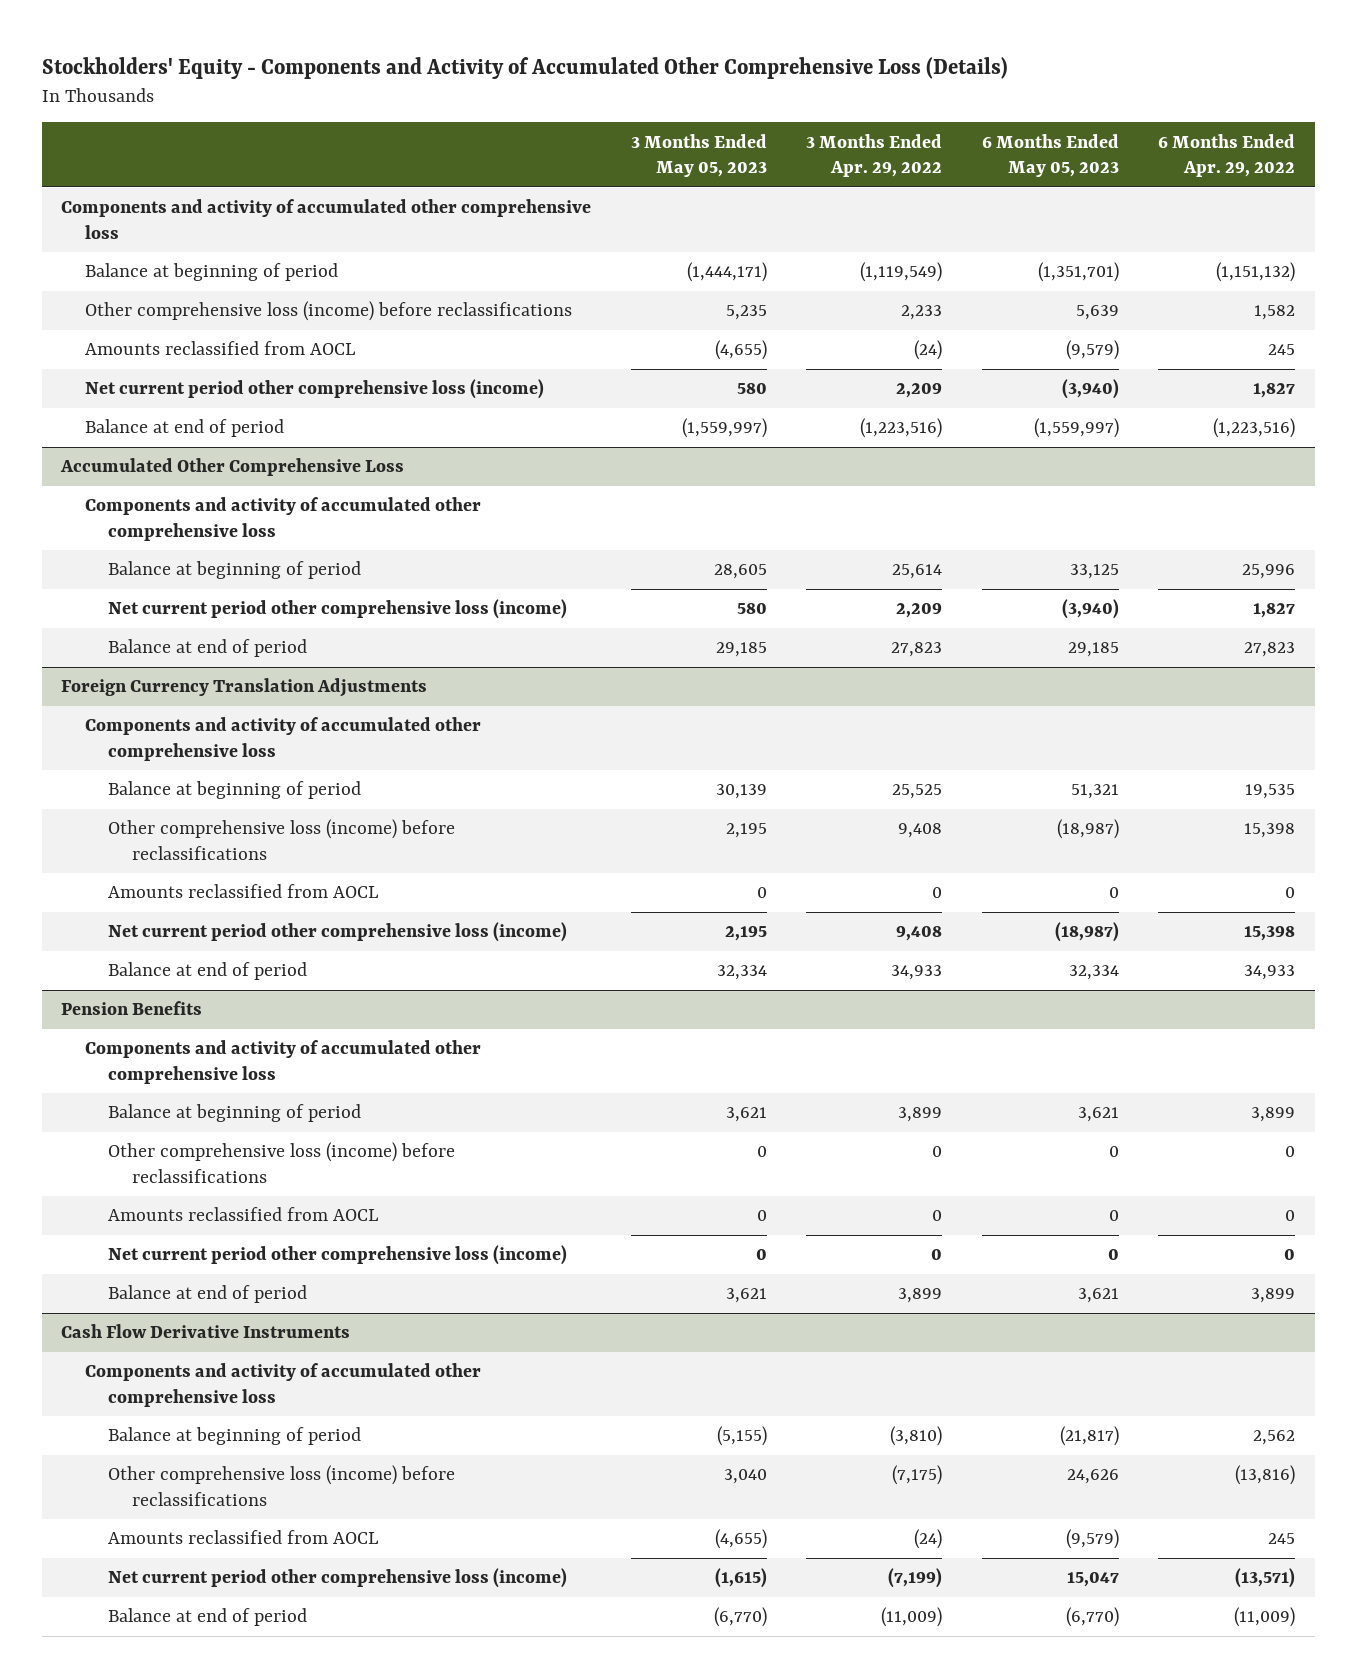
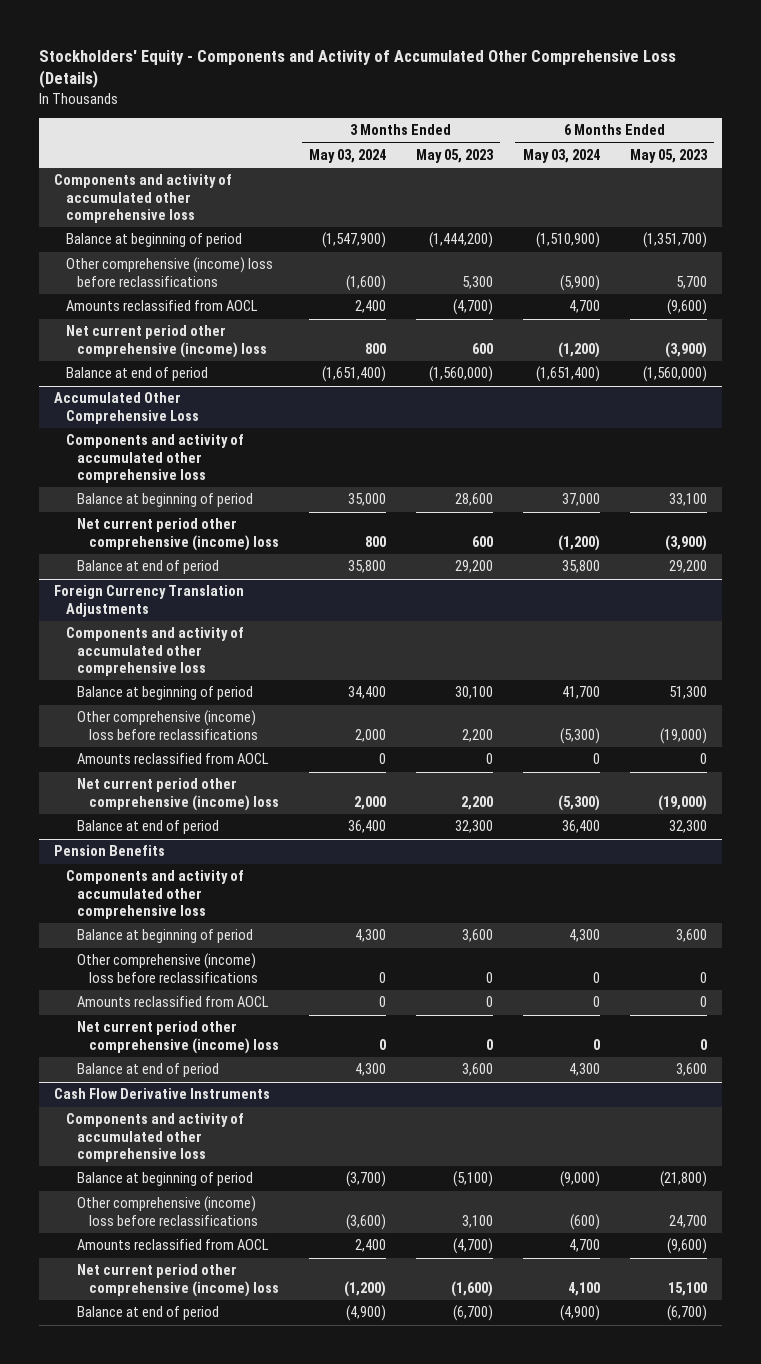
- | 3 Months Ended May 05, 2023 | 3 Months Ended Apr. 29, 2022 | 6 Months Ended May 05, 2023 | 6 Months Ended Apr. 29, 2022
+ | 3 Months Ended May 03, 2024 | 3 Months Ended May 05, 2023 | 6 Months Ended May 03, 2024 | 6 Months Ended May 05, 2023
- Balance at beginning of period | (1,444,171) | (1,119,549) | (1,351,701) | (1,151,132)
- Other comprehensive loss (income) before reclassifications | 5,235 | 2,233 | 5,639 | 1,582
- Amounts reclassified from AOCL | (4,655) | (24) | (9,579) | 245
- Net current period other comprehensive loss (income) | 580 | 2,209 | (3,940) | 1,827
- Balance at end of period | (1,559,997) | (1,223,516) | (1,559,997) | (1,223,516)
+ Balance at beginning of period | (1,547,900) | (1,444,200) | (1,510,900) | (1,351,700)
+ Other comprehensive (income) loss before reclassifications | (1,600) | 5,300 | (5,900) | 5,700
+ Amounts reclassified from AOCL | 2,400 | (4,700) | 4,700 | (9,600)
+ Net current period other comprehensive (income) loss | 800 | 600 | (1,200) | (3,900)
+ Balance at end of period | (1,651,400) | (1,560,000) | (1,651,400) | (1,560,000)
@ Accumulated Other Comprehensive Loss
- Balance at beginning of period | 28,605 | 25,614 | 33,125 | 25,996
- Net current period other comprehensive loss (income) | 580 | 2,209 | (3,940) | 1,827
- Balance at end of period | 29,185 | 27,823 | 29,185 | 27,823
+ Balance at beginning of period | 35,000 | 28,600 | 37,000 | 33,100
+ Net current period other comprehensive (income) loss | 800 | 600 | (1,200) | (3,900)
+ Balance at end of period | 35,800 | 29,200 | 35,800 | 29,200
@ Foreign Currency Translation Adjustments
- Balance at beginning of period | 30,139 | 25,525 | 51,321 | 19,535
- Other comprehensive loss (income) before reclassifications | 2,195 | 9,408 | (18,987) | 15,398
+ Balance at beginning of period | 34,400 | 30,100 | 41,700 | 51,300
+ Other comprehensive (income) loss before reclassifications | 2,000 | 2,200 | (5,300) | (19,000)
- Net current period other comprehensive loss (income) | 2,195 | 9,408 | (18,987) | 15,398
- Balance at end of period | 32,334 | 34,933 | 32,334 | 34,933
+ Net current period other comprehensive (income) loss | 2,000 | 2,200 | (5,300) | (19,000)
+ Balance at end of period | 36,400 | 32,300 | 36,400 | 32,300
@ Pension Benefits
- Balance at beginning of period | 3,621 | 3,899 | 3,621 | 3,899
- Other comprehensive loss (income) before reclassifications | 0 | 0 | 0 | 0
+ Balance at beginning of period | 4,300 | 3,600 | 4,300 | 3,600
+ Other comprehensive (income) loss before reclassifications | 0 | 0 | 0 | 0
- Net current period other comprehensive loss (income) | 0 | 0 | 0 | 0
- Balance at end of period | 3,621 | 3,899 | 3,621 | 3,899
+ Net current period other comprehensive (income) loss | 0 | 0 | 0 | 0
+ Balance at end of period | 4,300 | 3,600 | 4,300 | 3,600
@ Cash Flow Derivative Instruments
- Balance at beginning of period | (5,155) | (3,810) | (21,817) | 2,562
- Other comprehensive loss (income) before reclassifications | 3,040 | (7,175) | 24,626 | (13,816)
- Amounts reclassified from AOCL | (4,655) | (24) | (9,579) | 245
- Net current period other comprehensive loss (income) | (1,615) | (7,199) | 15,047 | (13,571)
- Balance at end of period | (6,770) | (11,009) | (6,770) | (11,009)
+ Balance at beginning of period | (3,700) | (5,100) | (9,000) | (21,800)
+ Other comprehensive (income) loss before reclassifications | (3,600) | 3,100 | (600) | 24,700
+ Amounts reclassified from AOCL | 2,400 | (4,700) | 4,700 | (9,600)
+ Net current period other comprehensive (income) loss | (1,200) | (1,600) | 4,100 | 15,100
+ Balance at end of period | (4,900) | (6,700) | (4,900) | (6,700)

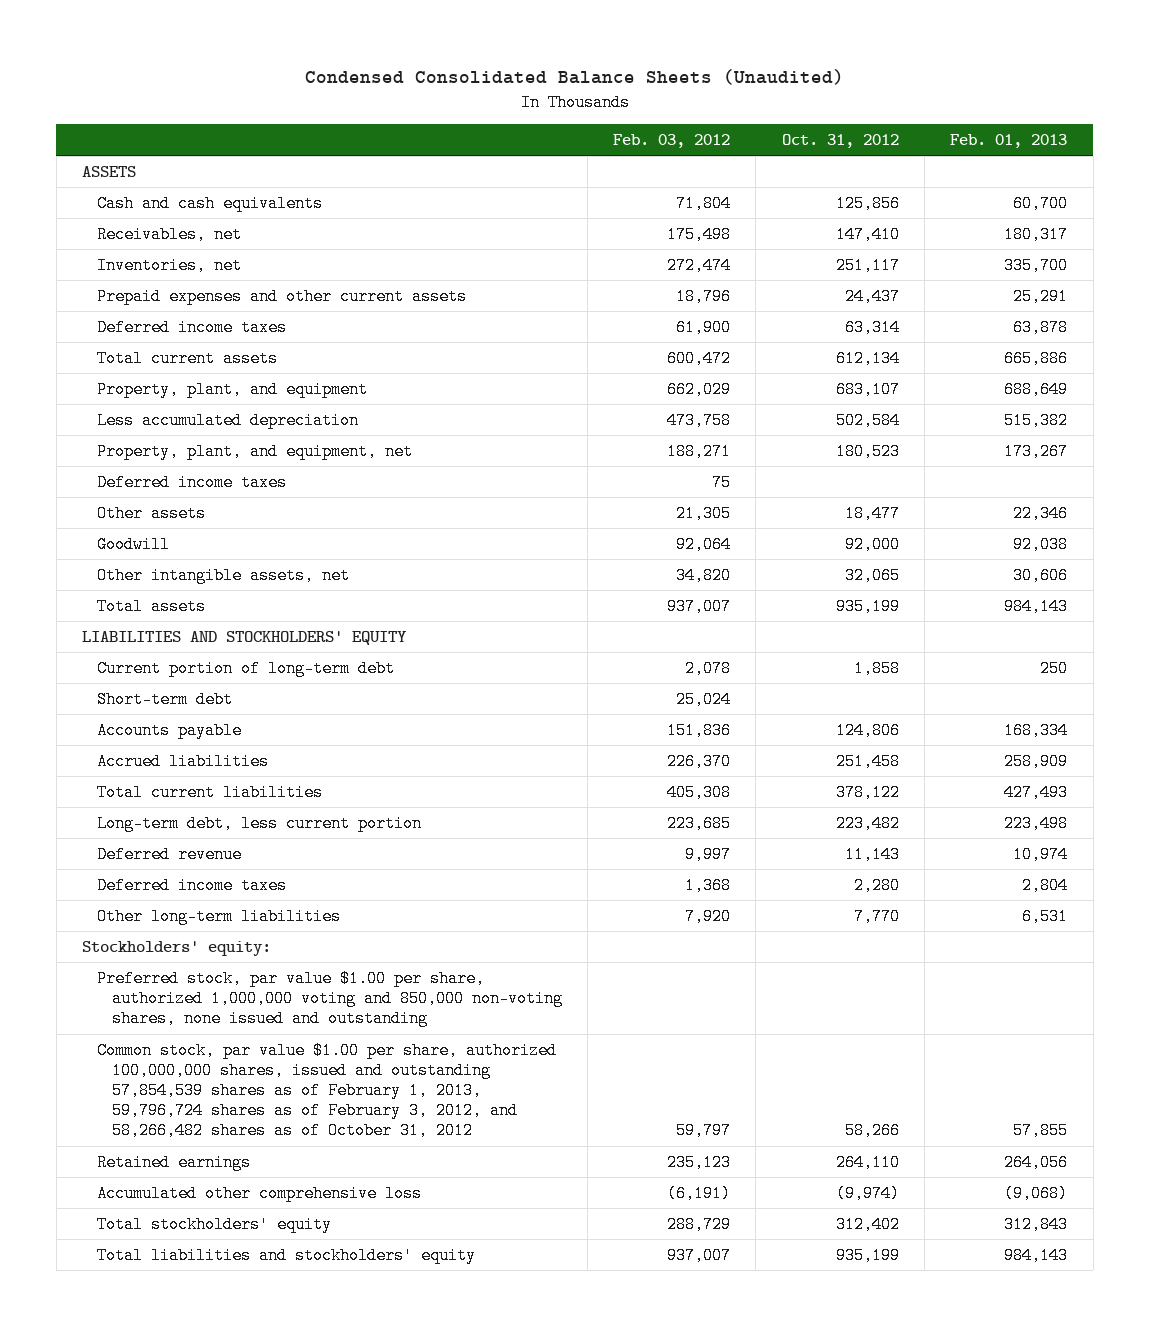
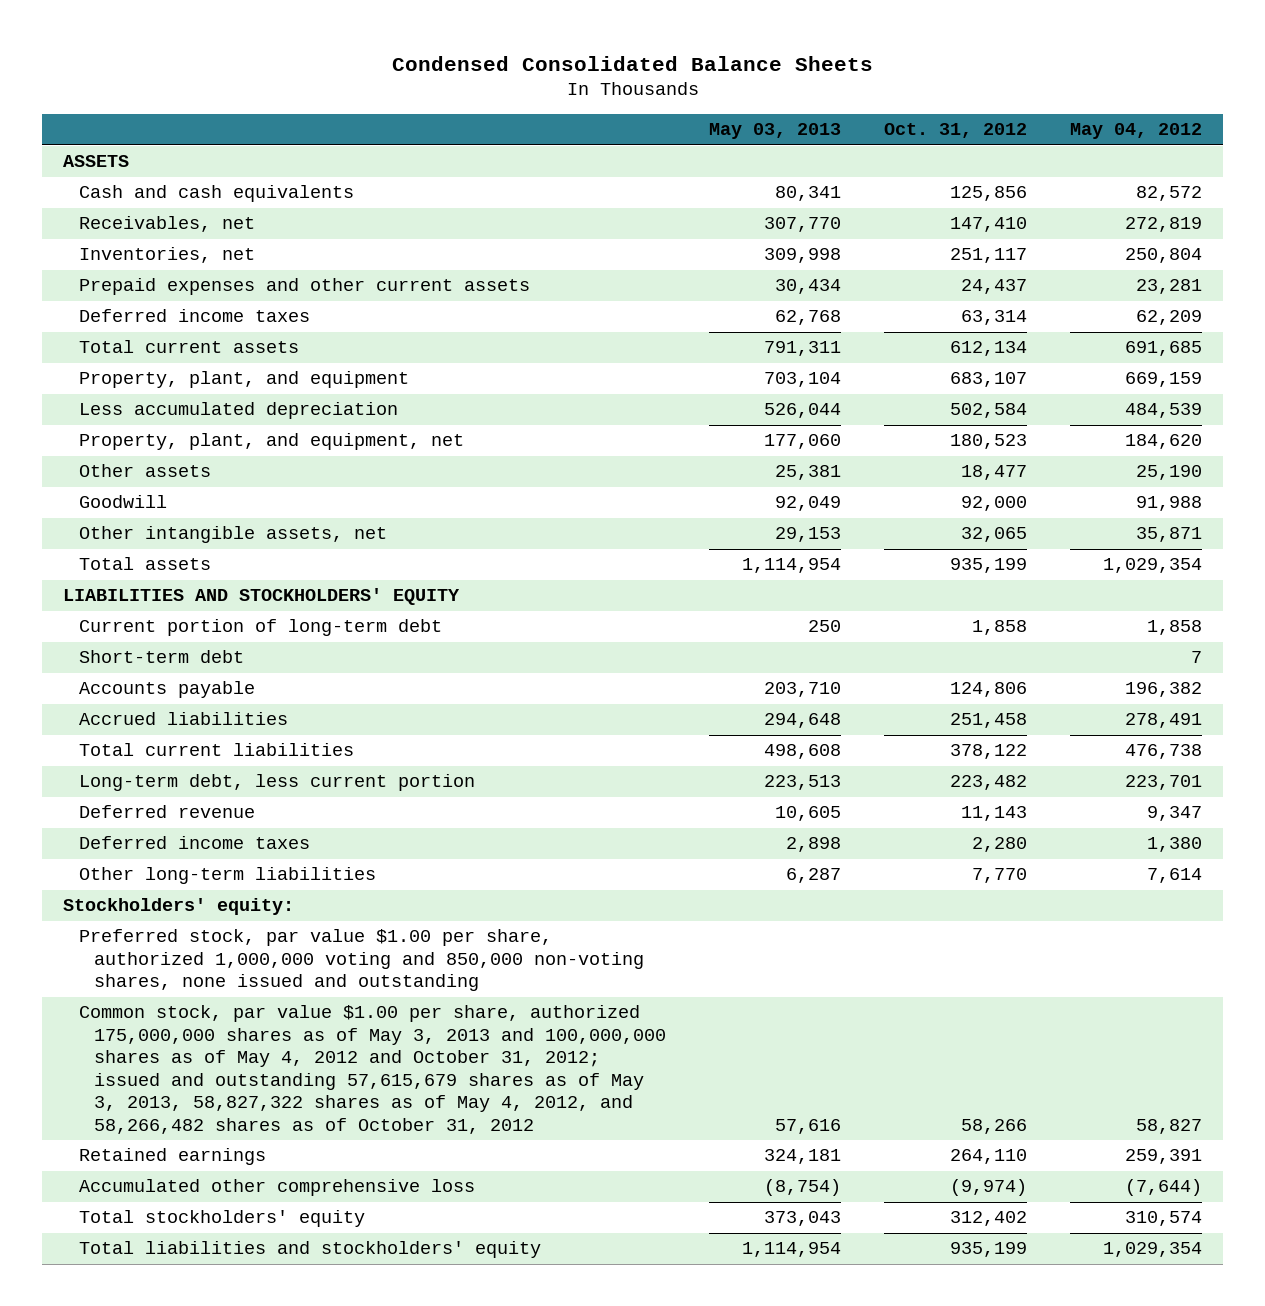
- Condensed Consolidated Balance Sheets (Unaudited)
+ Condensed Consolidated Balance Sheets
- | Feb. 03, 2012 | Oct. 31, 2012 | Feb. 01, 2013
+ | May 03, 2013 | Oct. 31, 2012 | May 04, 2012
- Deferred income taxes | 75 | |
- Common stock, par value $1.00 per share, authorized 100,000,000 shares, issued and outstanding 57,854,539 shares as of February 1, 2013, 59,796,724 shares as of February 3, 2012, and 58,266,482 shares as of October 31, 2012 | 59,797 | 58,266 | 57,855
+ Common stock, par value $1.00 per share, authorized 175,000,000 shares as of May 3, 2013 and 100,000,000 shares as of May 4, 2012 and October 31, 2012; issued and outstanding 57,615,679 shares as of May 3, 2013, 58,827,322 shares as of May 4, 2012, and 58,266,482 shares as of October 31, 2012 | 57,616 | 58,266 | 58,827

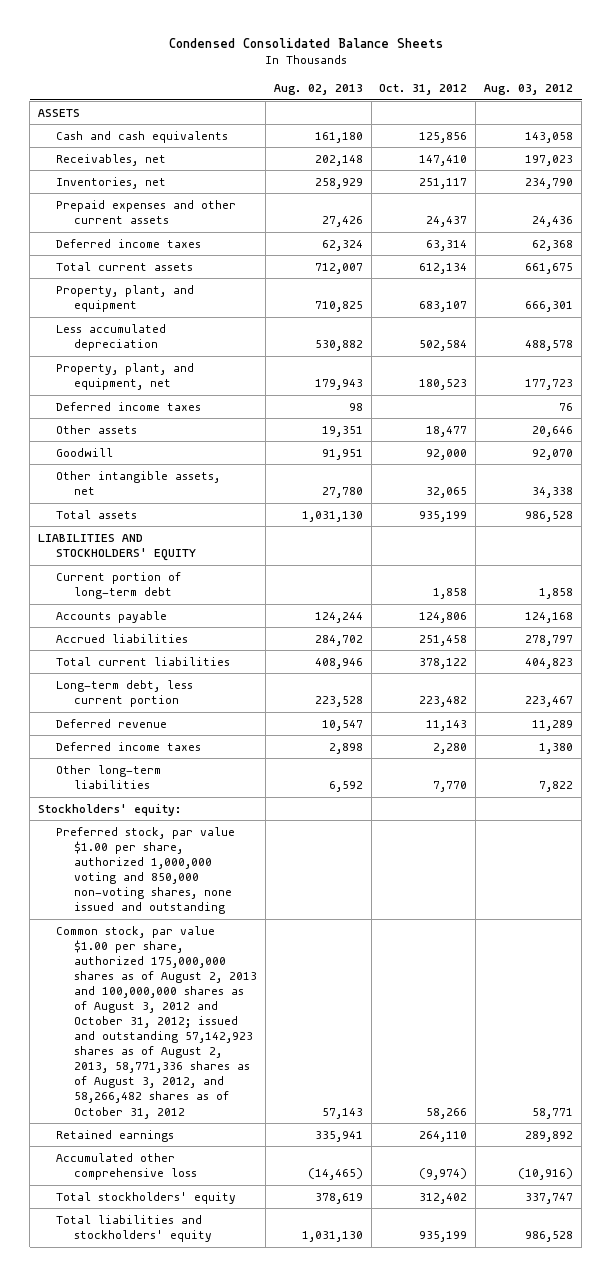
- | May 03, 2013 | Oct. 31, 2012 | May 04, 2012
+ | Aug. 02, 2013 | Oct. 31, 2012 | Aug. 03, 2012
+ Deferred income taxes | 98 | | 76
- Short-term debt | | | 7
- Common stock, par value $1.00 per share, authorized 175,000,000 shares as of May 3, 2013 and 100,000,000 shares as of May 4, 2012 and October 31, 2012; issued and outstanding 57,615,679 shares as of May 3, 2013, 58,827,322 shares as of May 4, 2012, and 58,266,482 shares as of October 31, 2012 | 57,616 | 58,266 | 58,827
+ Common stock, par value $1.00 per share, authorized 175,000,000 shares as of August 2, 2013 and 100,000,000 shares as of August 3, 2012 and October 31, 2012; issued and outstanding 57,142,923 shares as of August 2, 2013, 58,771,336 shares as of August 3, 2012, and 58,266,482 shares as of October 31, 2012 | 57,143 | 58,266 | 58,771

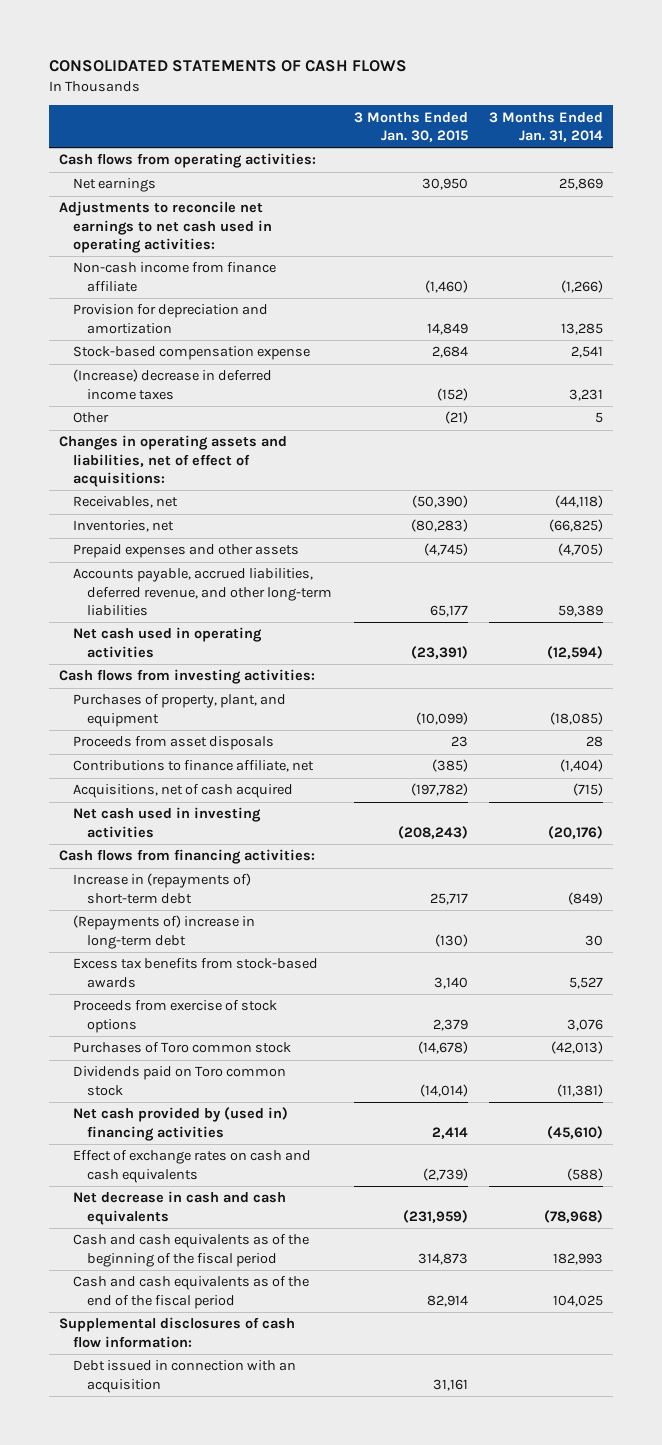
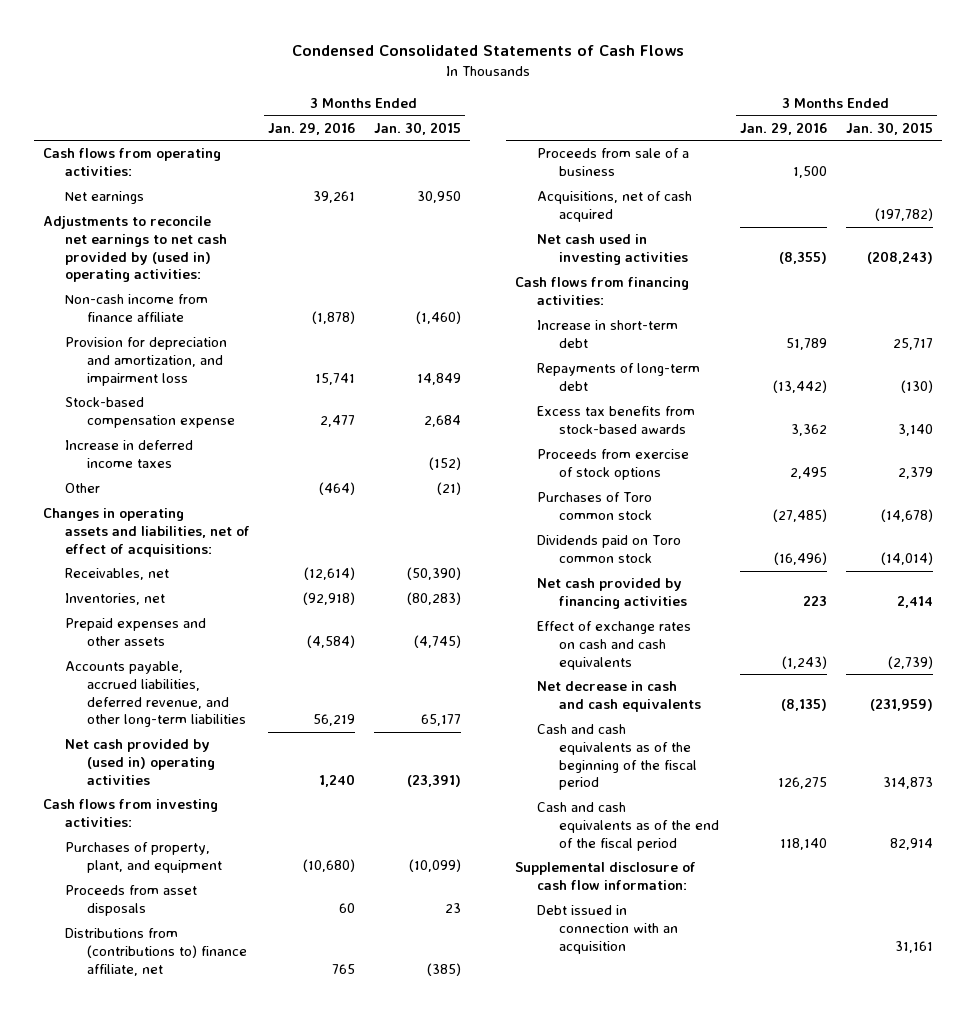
- CONSOLIDATED STATEMENTS OF CASH FLOWS
+ Condensed Consolidated Statements of Cash Flows
- | 3 Months Ended Jan. 30, 2015 | 3 Months Ended Jan. 31, 2014
+ | 3 Months Ended Jan. 29, 2016 | 3 Months Ended Jan. 30, 2015
- Adjustments to reconcile net earnings to net cash used in operating activities:
+ Adjustments to reconcile net earnings to net cash provided by (used in) operating activities:
- Provision for depreciation and amortization | 14,849 | 13,285
+ Provision for depreciation and amortization, and impairment loss | 15,741 | 14,849
- (Increase) decrease in deferred income taxes | (152) | 3,231
+ Increase in deferred income taxes | | (152)
- Net cash used in operating activities | (23,391) | (12,594)
+ Net cash provided by (used in) operating activities | 1,240 | (23,391)
- Contributions to finance affiliate, net | (385) | (1,404)
+ Distributions from (contributions to) finance affiliate, net | 765 | (385)
+ Proceeds from sale of a business | 1,500 |
- Increase in (repayments of) short-term debt | 25,717 | (849)
- (Repayments of) increase in long-term debt | (130) | 30
+ Increase in short-term debt | 51,789 | 25,717
+ Repayments of long-term debt | (13,442) | (130)
- Net cash provided by (used in) financing activities | 2,414 | (45,610)
+ Net cash provided by financing activities | 223 | 2,414
- Supplemental disclosures of cash flow information:
+ Supplemental disclosure of cash flow information:

